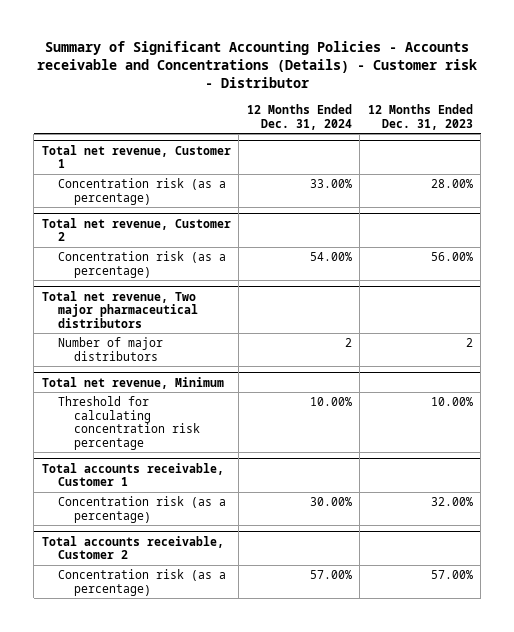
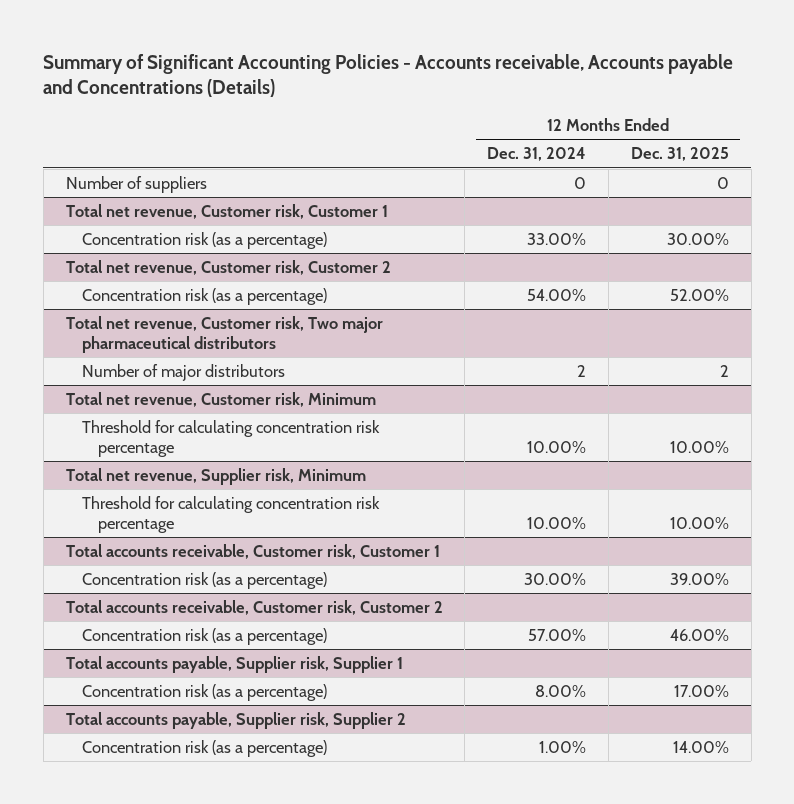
- Summary of Significant Accounting Policies - Accounts receivable and Concentrations (Details) - Customer risk - Distributor
+ Summary of Significant Accounting Policies - Accounts receivable, Accounts payable and Concentrations (Details)
- | 12 Months Ended Dec. 31, 2024 | 12 Months Ended Dec. 31, 2023
+ | 12 Months Ended Dec. 31, 2024 | 12 Months Ended Dec. 31, 2025
- Total net revenue, Customer 1
+ Number of suppliers | 0 | 0
+ Total net revenue, Customer risk, Customer 1
- Total net revenue, Customer 2
+ Total net revenue, Customer risk, Customer 2
- Total net revenue, Two major pharmaceutical distributors
+ Total net revenue, Customer risk, Two major pharmaceutical distributors
- Total net revenue, Minimum
+ Total net revenue, Customer risk, Minimum
- Total accounts receivable, Customer 1
+ Total net revenue, Supplier risk, Minimum
+ Threshold for calculating concentration risk percentage | 10.00% | 10.00%
+ Total accounts receivable, Customer risk, Customer 1
- Total accounts receivable, Customer 2
+ Total accounts receivable, Customer risk, Customer 2
+ Total accounts payable, Supplier risk, Supplier 1
+ Concentration risk (as a percentage) | 8.00% | 17.00%
+ Total accounts payable, Supplier risk, Supplier 2
+ Concentration risk (as a percentage) | 1.00% | 14.00%

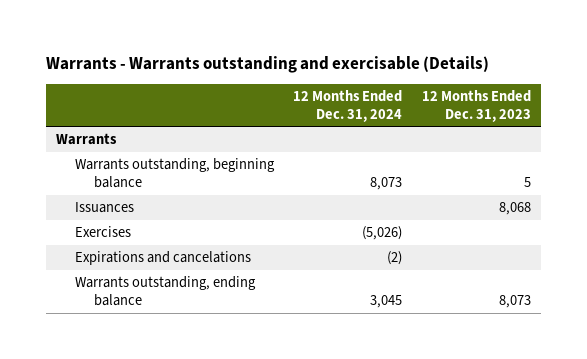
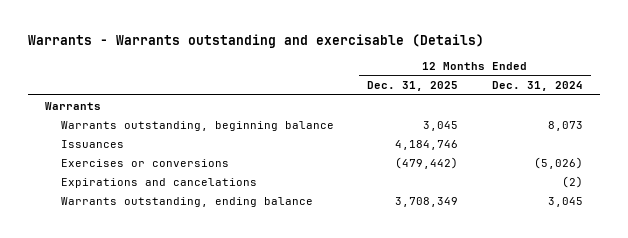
- | 12 Months Ended Dec. 31, 2024 | 12 Months Ended Dec. 31, 2023
+ | 12 Months Ended Dec. 31, 2025 | 12 Months Ended Dec. 31, 2024
- Exercises | (5,026) |
+ Exercises or conversions | (479,442) | (5,026)

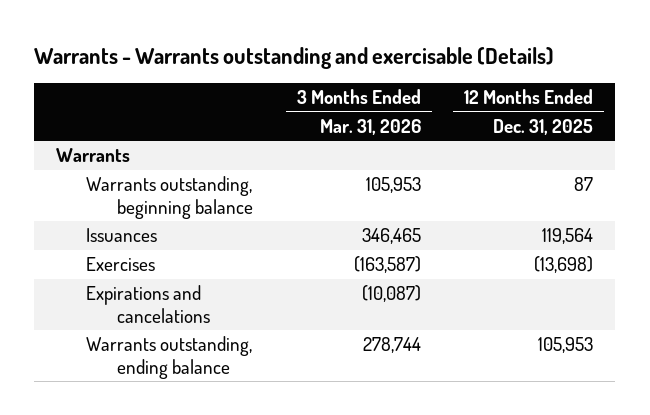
- | 12 Months Ended Dec. 31, 2025 | 12 Months Ended Dec. 31, 2024
+ | 3 Months Ended Mar. 31, 2026 | 12 Months Ended Dec. 31, 2025
- Warrants outstanding, beginning balance | 3,045 | 8,073
- Issuances | 4,184,746 |
- Exercises or conversions | (479,442) | (5,026)
+ Warrants outstanding, beginning balance | 105,953 | 87
+ Issuances | 346,465 | 119,564
+ Exercises | (163,587) | (13,698)
- Warrants outstanding, ending balance | 3,708,349 | 3,045
+ Warrants outstanding, ending balance | 278,744 | 105,953

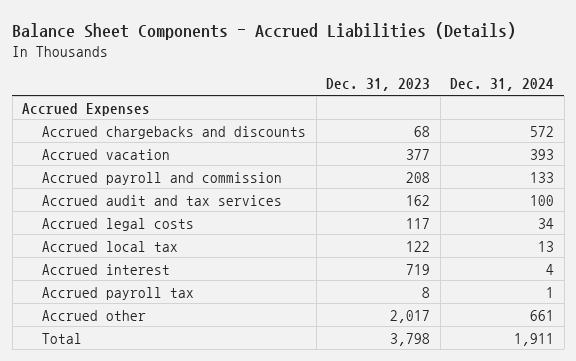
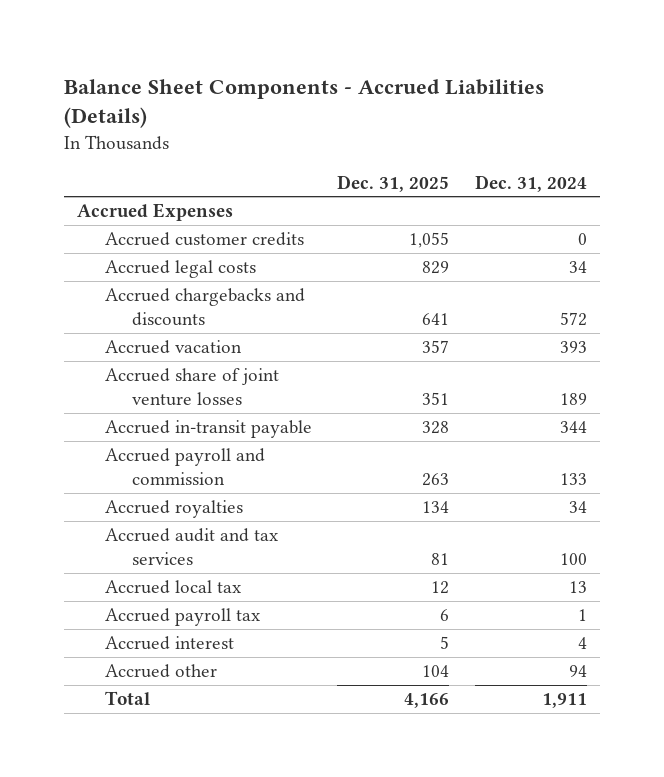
- | Dec. 31, 2023 | Dec. 31, 2024
+ | Dec. 31, 2025 | Dec. 31, 2024
+ Accrued customer credits | 1,055 | 0
moved up: Accrued legal costs | 829 | 34
+ Accrued share of joint venture losses | 351 | 189
+ Accrued in-transit payable | 328 | 344
+ Accrued royalties | 134 | 34
- Accrued other | 2,017 | 661
moved down: Accrued interest | 5 | 4
+ Accrued other | 104 | 94

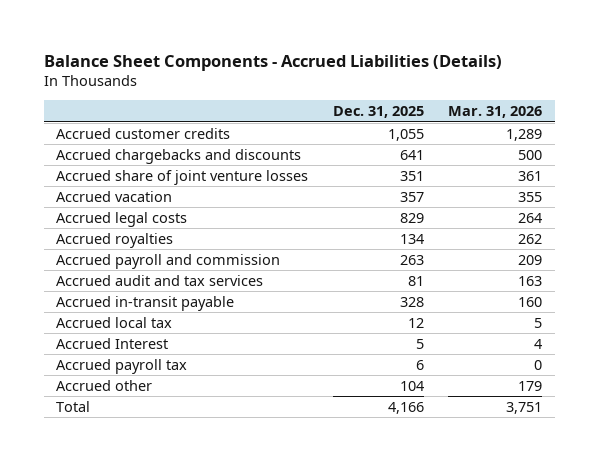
- | Dec. 31, 2025 | Dec. 31, 2024
+ | Dec. 31, 2025 | Mar. 31, 2026
- Accrued Expenses
moved down: Accrued vacation | 357 | 355
moved down: Accrued legal costs | 829 | 264
moved down: Accrued payroll and commission | 263 | 209
moved down: Accrued in-transit payable | 328 | 160
+ Accrued Interest | 5 | 4
- Accrued interest | 5 | 4

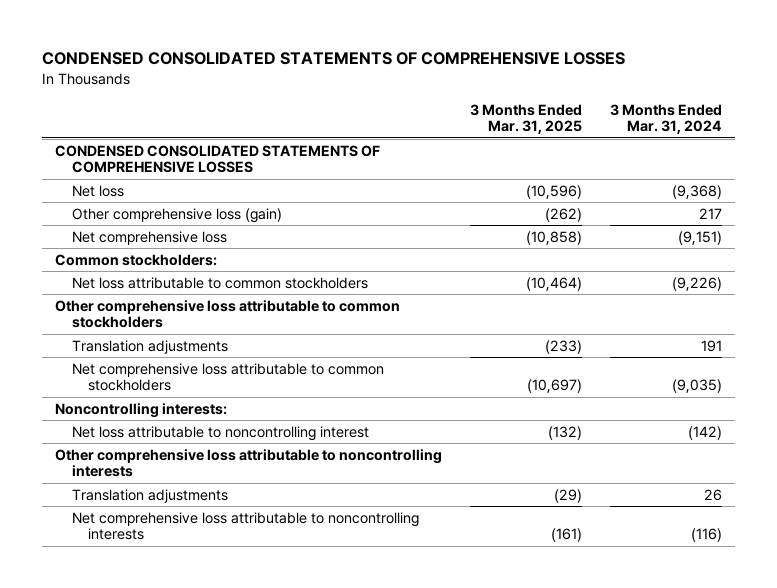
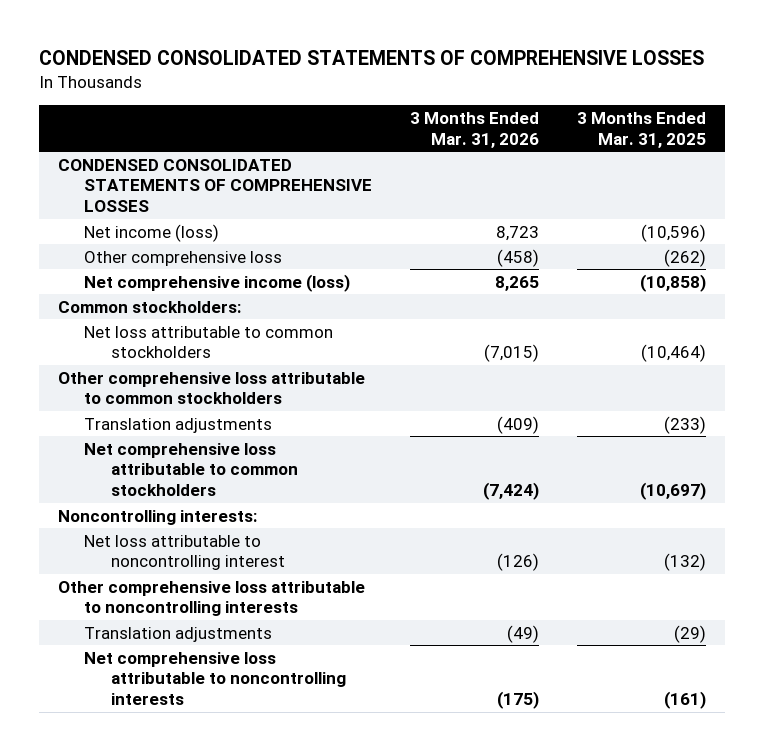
- | 3 Months Ended Mar. 31, 2025 | 3 Months Ended Mar. 31, 2024
+ | 3 Months Ended Mar. 31, 2026 | 3 Months Ended Mar. 31, 2025
- Net loss | (10,596) | (9,368)
- Other comprehensive loss (gain) | (262) | 217
- Net comprehensive loss | (10,858) | (9,151)
+ Net income (loss) | 8,723 | (10,596)
+ Other comprehensive loss | (458) | (262)
+ Net comprehensive income (loss) | 8,265 | (10,858)

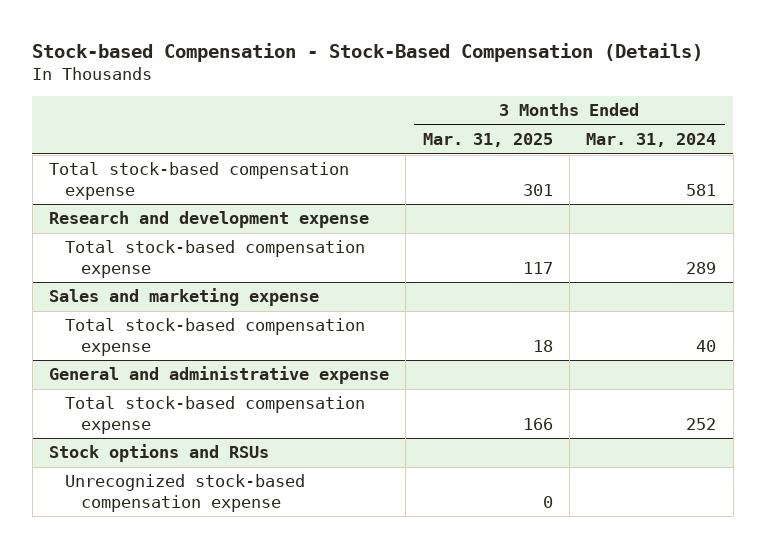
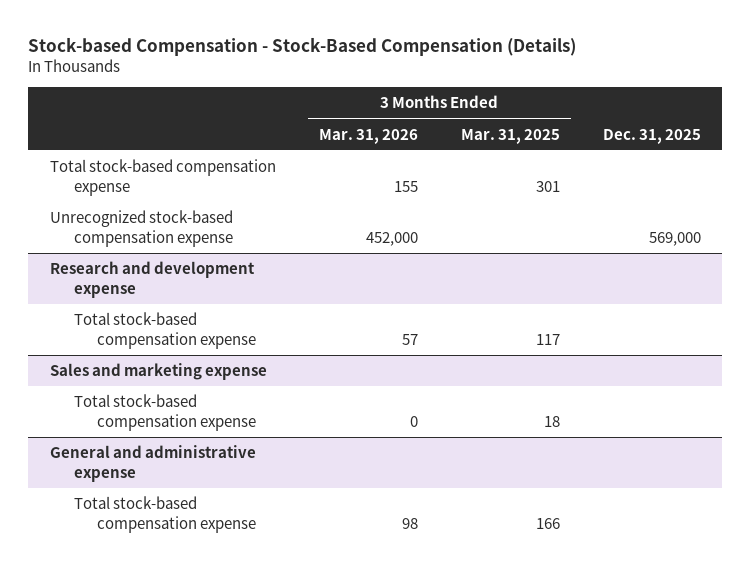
- | 3 Months Ended Mar. 31, 2025 | 3 Months Ended Mar. 31, 2024
+ | 3 Months Ended Mar. 31, 2026 | 3 Months Ended Mar. 31, 2025 | Dec. 31, 2025
+ Unrecognized stock-based compensation expense | 452,000 | | 569,000
- Stock options and RSUs
- Unrecognized stock-based compensation expense | 0 |

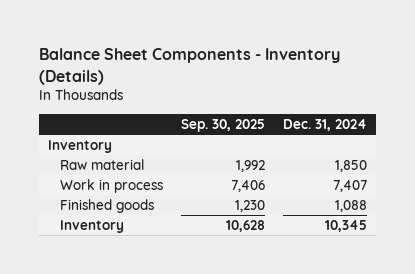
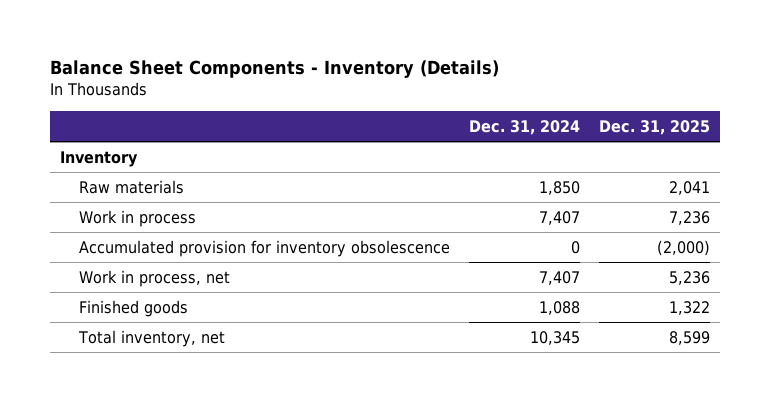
- | Sep. 30, 2025 | Dec. 31, 2024
+ | Dec. 31, 2024 | Dec. 31, 2025
- Raw material | 1,992 | 1,850
+ Raw materials | 1,850 | 2,041
+ Accumulated provision for inventory obsolescence | 0 | (2,000)
+ Work in process, net | 7,407 | 5,236
- Inventory | 10,628 | 10,345
+ Total inventory, net | 10,345 | 8,599

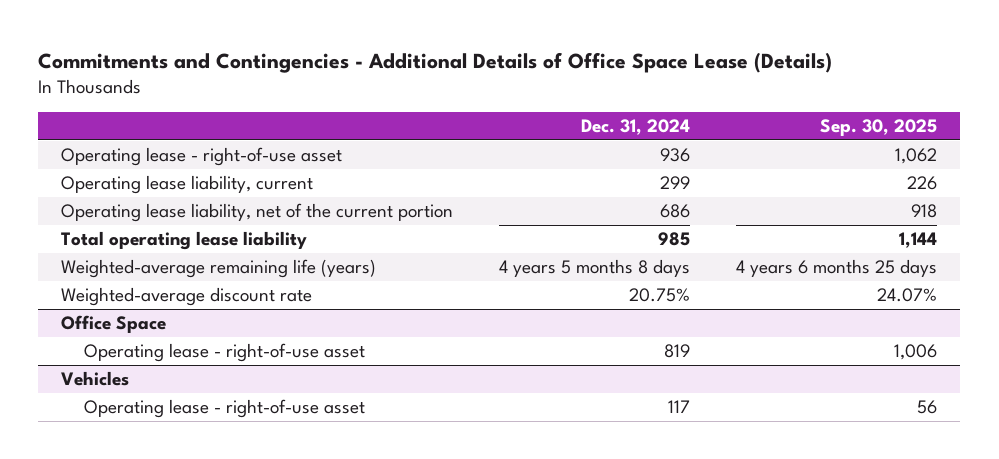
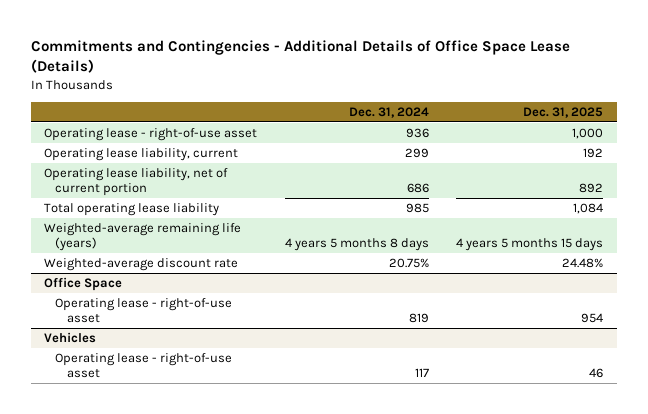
- | Dec. 31, 2024 | Sep. 30, 2025
+ | Dec. 31, 2024 | Dec. 31, 2025
- Operating lease liability, net of the current portion | 686 | 918
+ Operating lease liability, net of current portion | 686 | 892

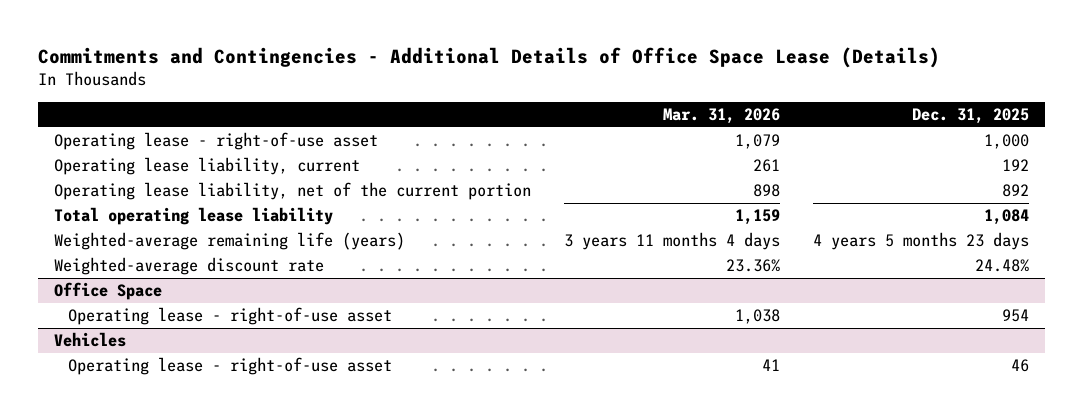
- | Dec. 31, 2024 | Dec. 31, 2025
+ | Mar. 31, 2026 | Dec. 31, 2025
- Operating lease liability, net of current portion | 686 | 892
+ Operating lease liability, net of the current portion | 898 | 892
- Weighted-average remaining life (years) | 4 years 5 months 8 days | 4 years 5 months 15 days
+ Weighted-average remaining life (years) | 3 years 11 months 4 days | 4 years 5 months 23 days

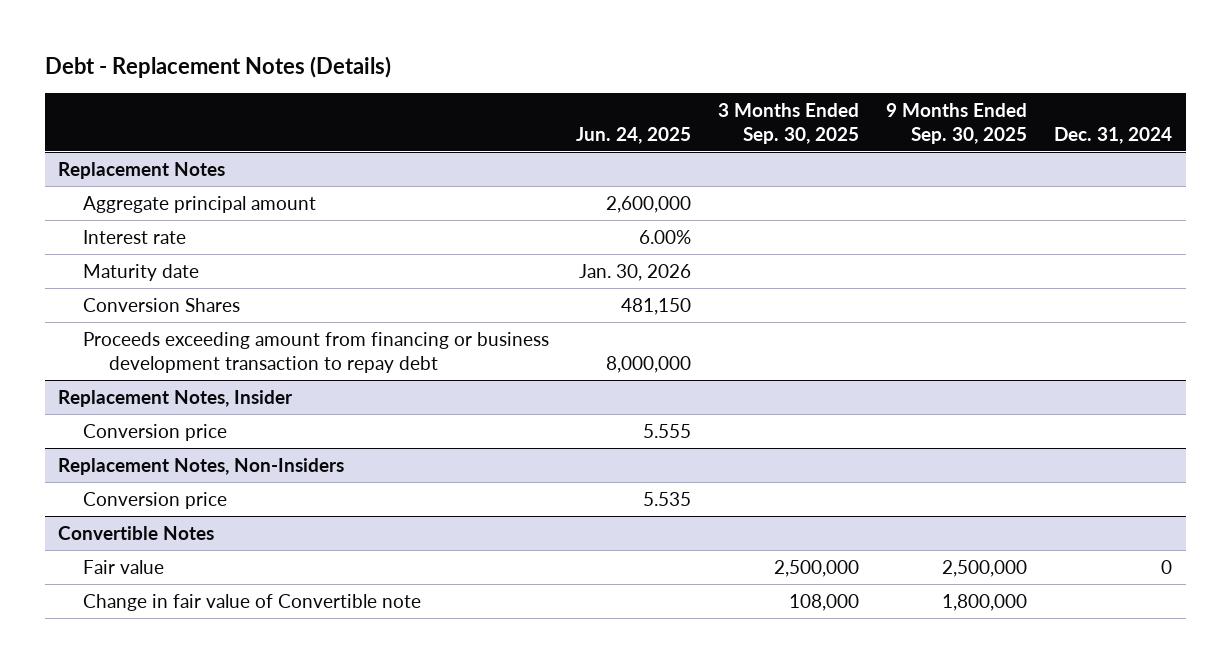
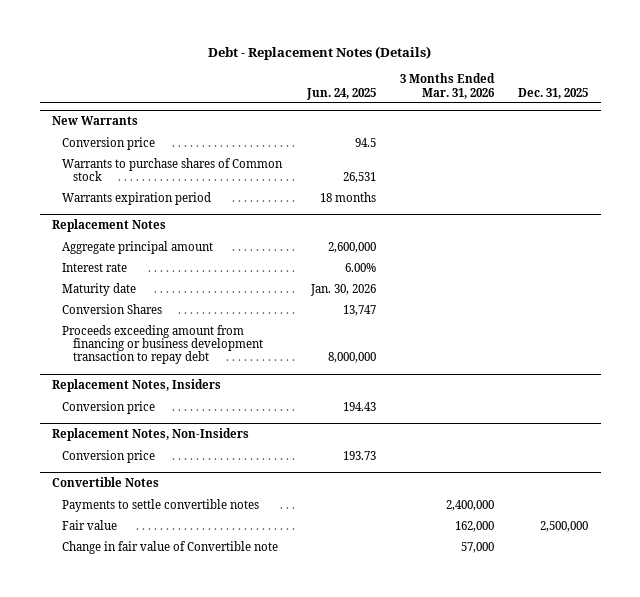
- | Jun. 24, 2025 | 3 Months Ended Sep. 30, 2025 | 9 Months Ended Sep. 30, 2025 | Dec. 31, 2024
+ | Jun. 24, 2025 | 3 Months Ended Mar. 31, 2026 | Dec. 31, 2025
+ New Warrants
+ Conversion price | 94.5 | |
+ Warrants to purchase shares of Common stock | 26,531 | |
+ Warrants expiration period | 18 months | |
@ Replacement Notes
- Conversion Shares | 481,150 | | |
+ Conversion Shares | 13,747 | |
- Replacement Notes, Insider
- Conversion price | 5.555 | | |
+ Replacement Notes, Insiders
+ Conversion price | 194.43 | |
@ Replacement Notes, Non-Insiders
- Conversion price | 5.535 | | |
+ Conversion price | 193.73 | |
@ Convertible Notes
+ Payments to settle convertible notes | | 2,400,000 |

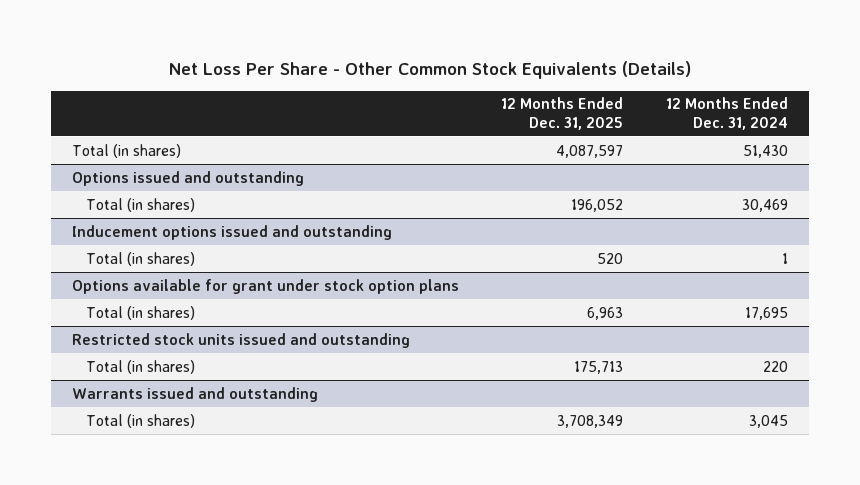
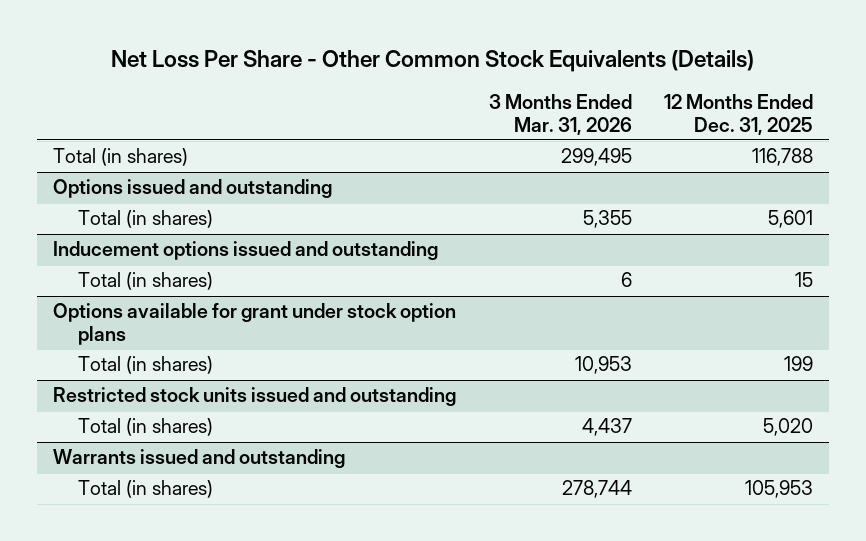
- | 12 Months Ended Dec. 31, 2025 | 12 Months Ended Dec. 31, 2024
+ | 3 Months Ended Mar. 31, 2026 | 12 Months Ended Dec. 31, 2025
- Total (in shares) | 4,087,597 | 51,430
+ Total (in shares) | 299,495 | 116,788
@ Options issued and outstanding
- Total (in shares) | 196,052 | 30,469
+ Total (in shares) | 5,355 | 5,601
@ Inducement options issued and outstanding
- Total (in shares) | 520 | 1
+ Total (in shares) | 6 | 15
@ Options available for grant under stock option plans
- Total (in shares) | 6,963 | 17,695
+ Total (in shares) | 10,953 | 199
@ Restricted stock units issued and outstanding
- Total (in shares) | 175,713 | 220
+ Total (in shares) | 4,437 | 5,020
@ Warrants issued and outstanding
- Total (in shares) | 3,708,349 | 3,045
+ Total (in shares) | 278,744 | 105,953

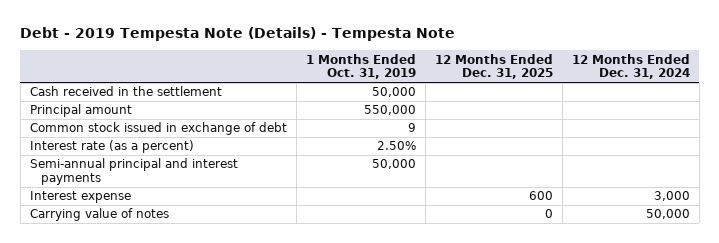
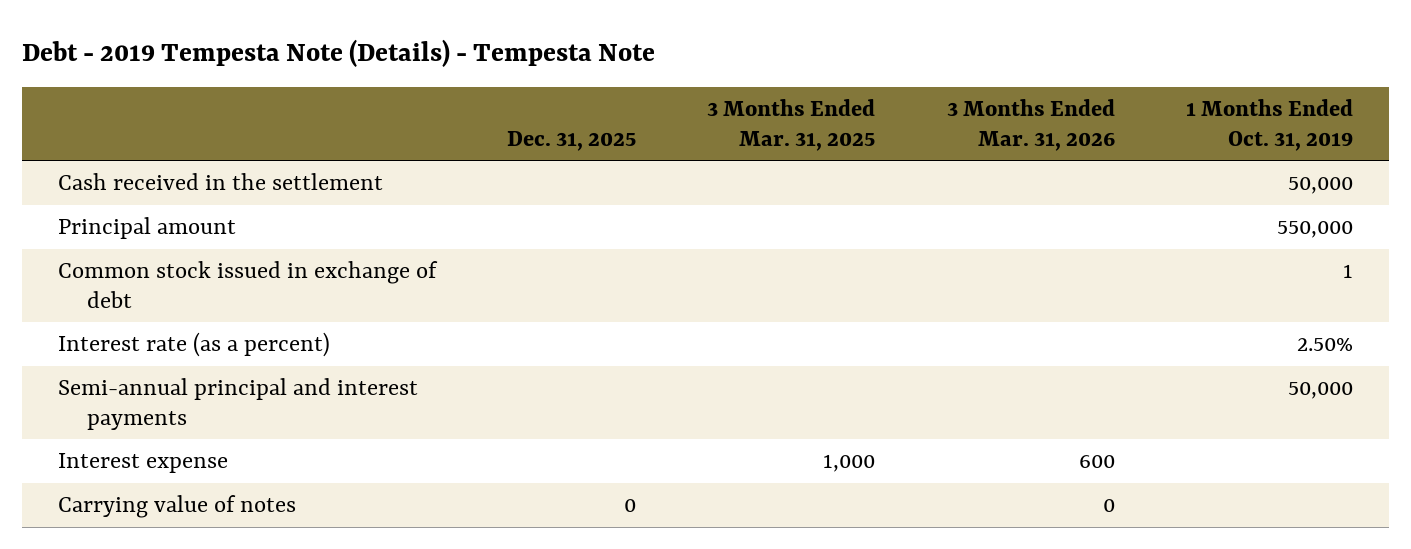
- | 1 Months Ended Oct. 31, 2019 | 12 Months Ended Dec. 31, 2025 | 12 Months Ended Dec. 31, 2024
+ | Dec. 31, 2025 | 3 Months Ended Mar. 31, 2025 | 3 Months Ended Mar. 31, 2026 | 1 Months Ended Oct. 31, 2019
- Common stock issued in exchange of debt | 9 | |
+ Common stock issued in exchange of debt | | | | 1

